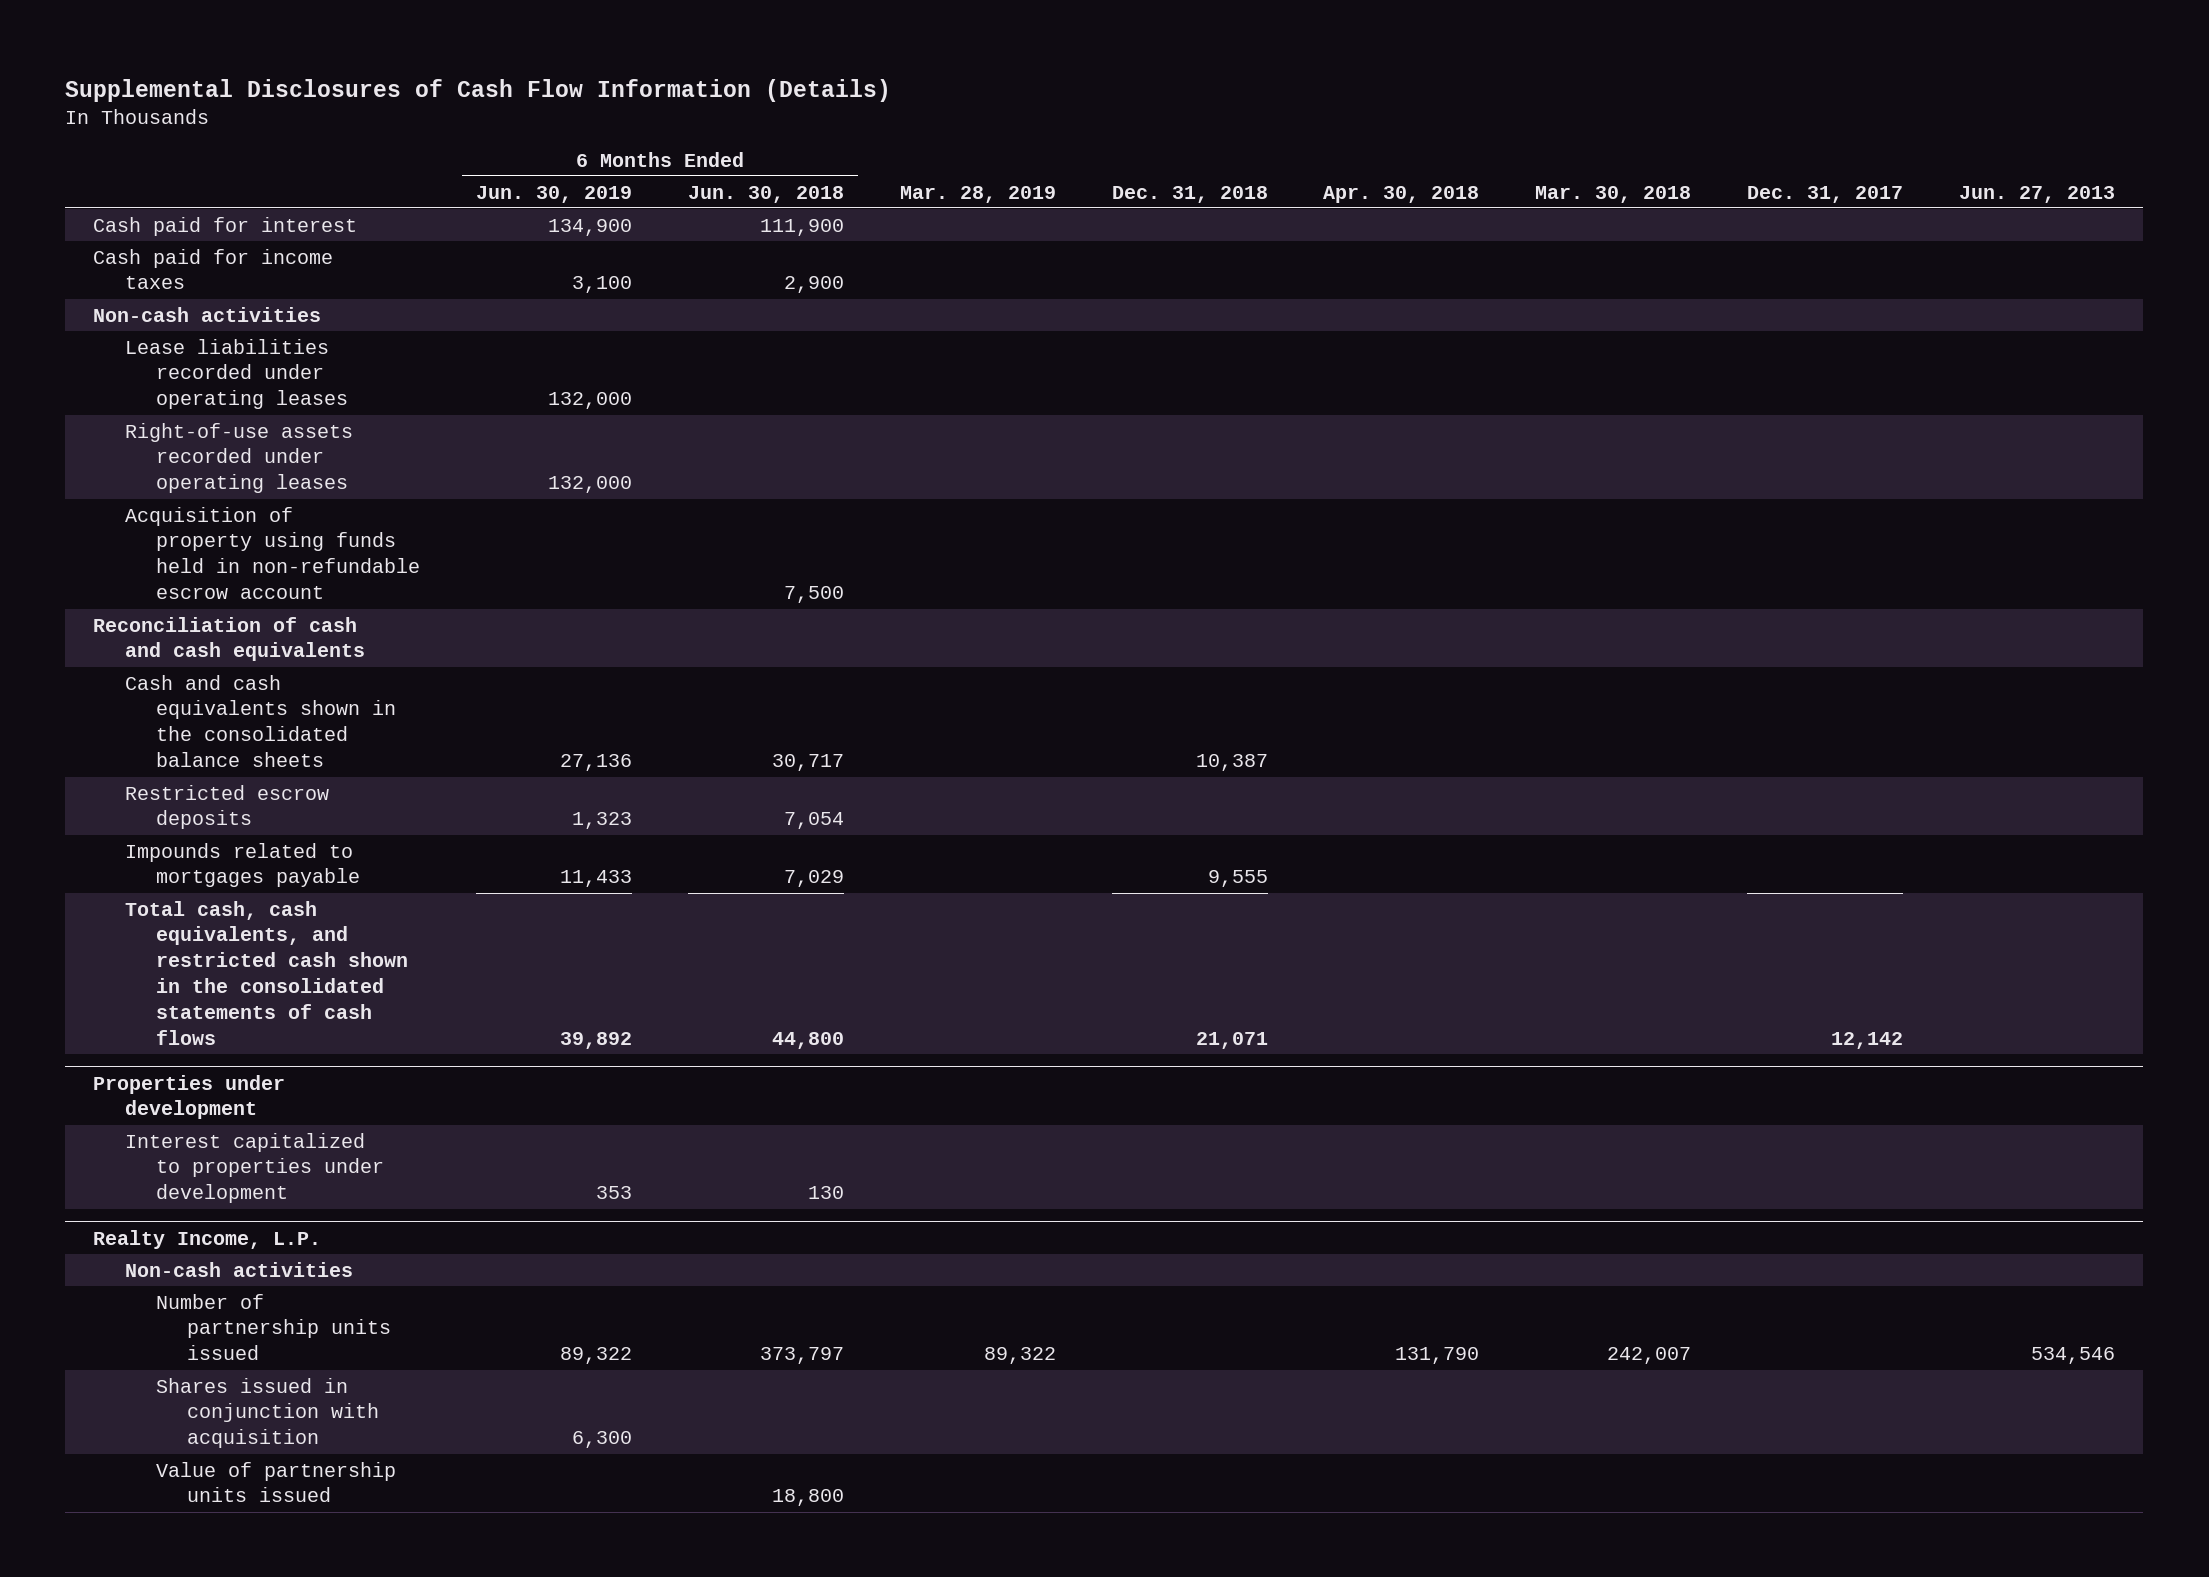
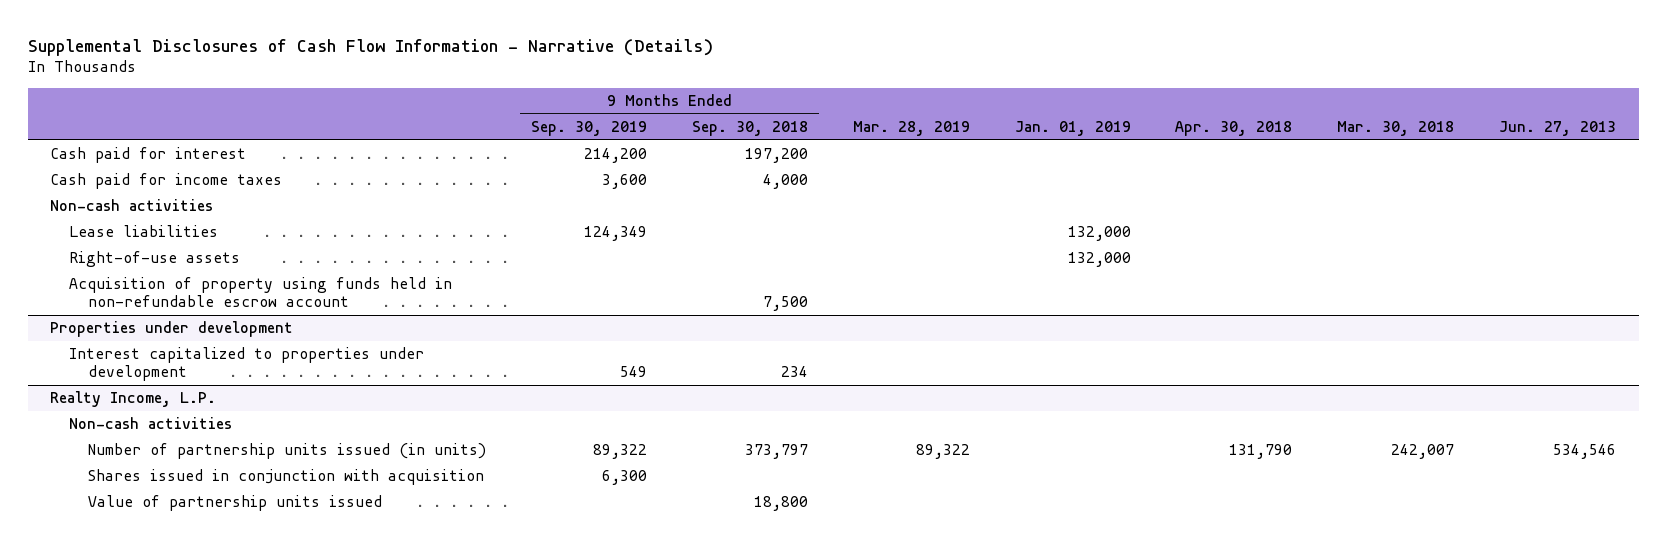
- Supplemental Disclosures of Cash Flow Information (Details)
+ Supplemental Disclosures of Cash Flow Information - Narrative (Details)
- | 6 Months Ended Jun. 30, 2019 | 6 Months Ended Jun. 30, 2018 | Mar. 28, 2019 | Dec. 31, 2018 | Apr. 30, 2018 | Mar. 30, 2018 | Dec. 31, 2017 | Jun. 27, 2013
+ | 9 Months Ended Sep. 30, 2019 | 9 Months Ended Sep. 30, 2018 | Mar. 28, 2019 | Jan. 01, 2019 | Apr. 30, 2018 | Mar. 30, 2018 | Jun. 27, 2013
- Lease liabilities recorded under operating leases | 132,000 | | | | | | |
- Right-of-use assets recorded under operating leases | 132,000 | | | | | | |
+ Lease liabilities | 124,349 | | | 132,000 | | |
+ Right-of-use assets | | | | 132,000 | | |
- Reconciliation of cash and cash equivalents
- Cash and cash equivalents shown in the consolidated balance sheets | 27,136 | 30,717 | | 10,387 | | | |
- Restricted escrow deposits | 1,323 | 7,054 | | | | | |
- Impounds related to mortgages payable | 11,433 | 7,029 | | 9,555 | | | |
- Total cash, cash equivalents, and restricted cash shown in the consolidated statements of cash flows | 39,892 | 44,800 | | 21,071 | | | 12,142 |
@ Realty Income, L.P.
- Number of partnership units issued | 89,322 | 373,797 | 89,322 | | 131,790 | 242,007 | | 534,546
+ Number of partnership units issued (in units) | 89,322 | 373,797 | 89,322 | | 131,790 | 242,007 | 534,546

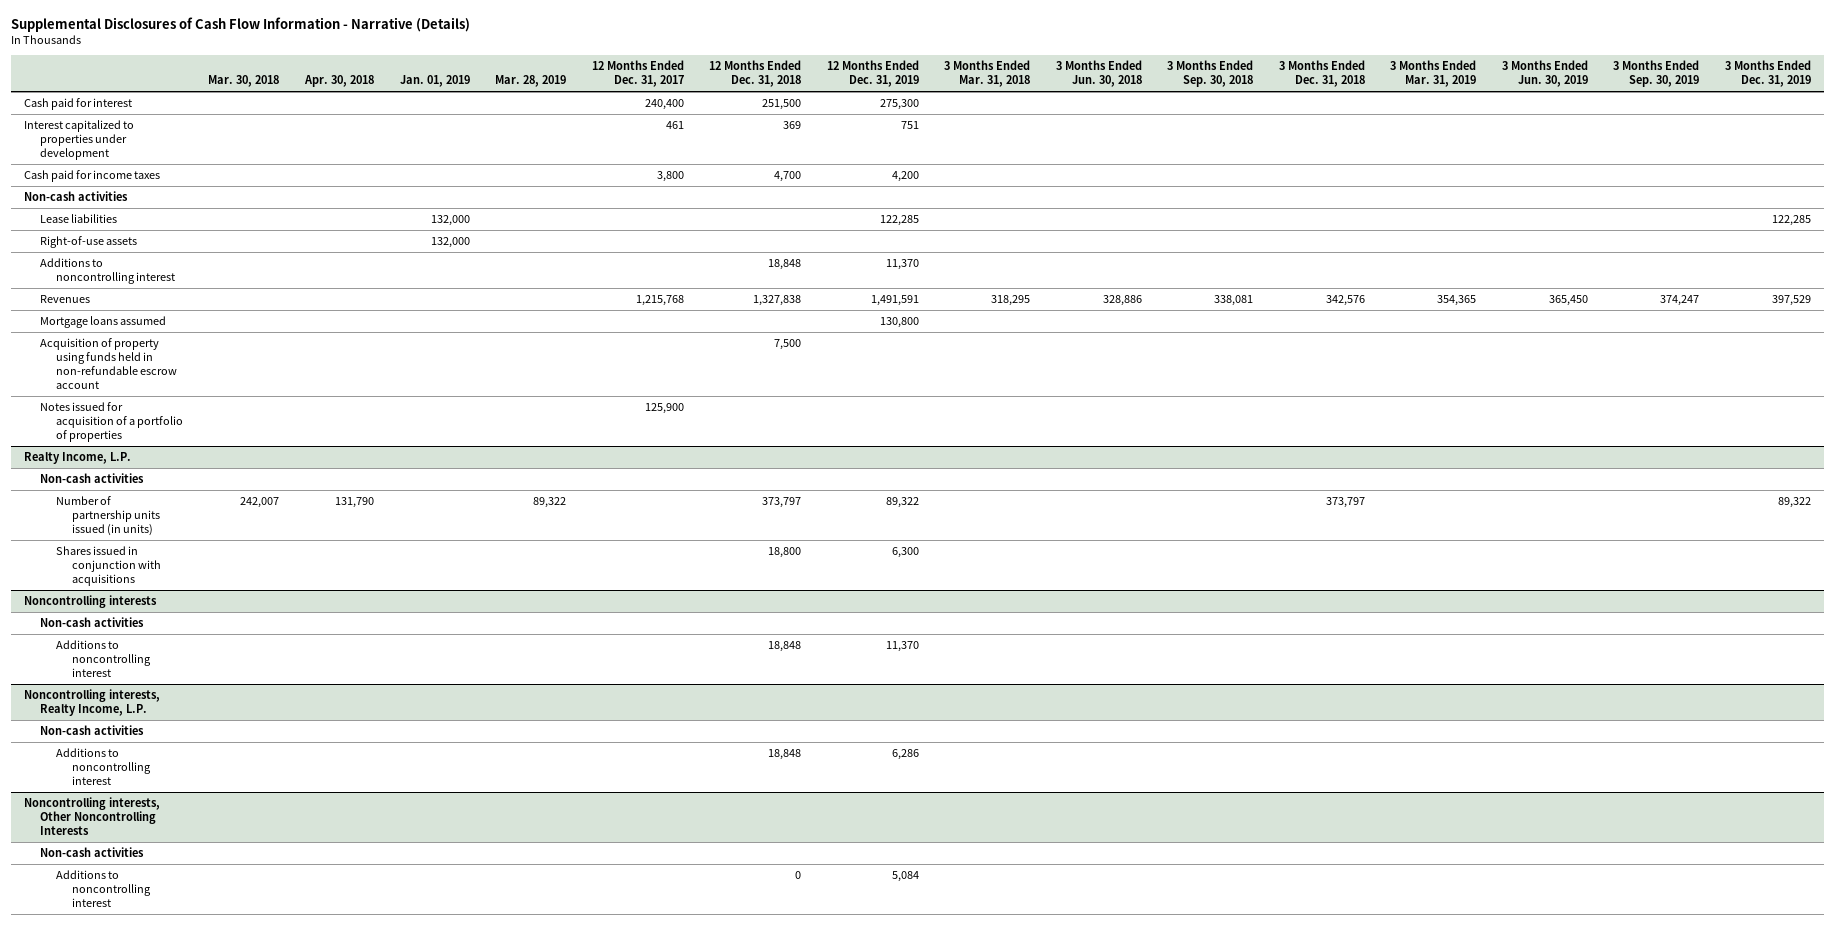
- | 9 Months Ended Sep. 30, 2019 | 9 Months Ended Sep. 30, 2018 | Mar. 28, 2019 | Jan. 01, 2019 | Apr. 30, 2018 | Mar. 30, 2018 | Jun. 27, 2013
+ | Mar. 30, 2018 | Apr. 30, 2018 | Jan. 01, 2019 | Mar. 28, 2019 | 12 Months Ended Dec. 31, 2017 | 12 Months Ended Dec. 31, 2018 | 12 Months Ended Dec. 31, 2019 | 3 Months Ended Mar. 31, 2018 | 3 Months Ended Jun. 30, 2018 | 3 Months Ended Sep. 30, 2018 | 3 Months Ended Dec. 31, 2018 | 3 Months Ended Mar. 31, 2019 | 3 Months Ended Jun. 30, 2019 | 3 Months Ended Sep. 30, 2019 | 3 Months Ended Dec. 31, 2019
+ Interest capitalized to properties under development | | | | | 461 | 369 | 751 | | | | | | | |
+ Additions to noncontrolling interest | | | | | | 18,848 | 11,370 | | | | | | | |
+ Revenues | | | | | 1,215,768 | 1,327,838 | 1,491,591 | 318,295 | 328,886 | 338,081 | 342,576 | 354,365 | 365,450 | 374,247 | 397,529
+ Mortgage loans assumed | | | | | | | 130,800 | | | | | | | |
- Properties under development
- Interest capitalized to properties under development | 549 | 234 | | | | |
+ Notes issued for acquisition of a portfolio of properties | | | | | 125,900 | | | | | | | | | |
@ Realty Income, L.P.
- Shares issued in conjunction with acquisition | 6,300 | | | | | |
- Value of partnership units issued | | 18,800 | | | | |
+ Shares issued in conjunction with acquisitions | | | | | | 18,800 | 6,300 | | | | | | | |
+ Noncontrolling interests
+ Non-cash activities
+ Additions to noncontrolling interest | | | | | | 18,848 | 11,370 | | | | | | | |
+ Noncontrolling interests, Realty Income, L.P.
+ Non-cash activities
+ Additions to noncontrolling interest | | | | | | 18,848 | 6,286 | | | | | | | |
+ Noncontrolling interests, Other Noncontrolling Interests
+ Non-cash activities
+ Additions to noncontrolling interest | | | | | | 0 | 5,084 | | | | | | | |

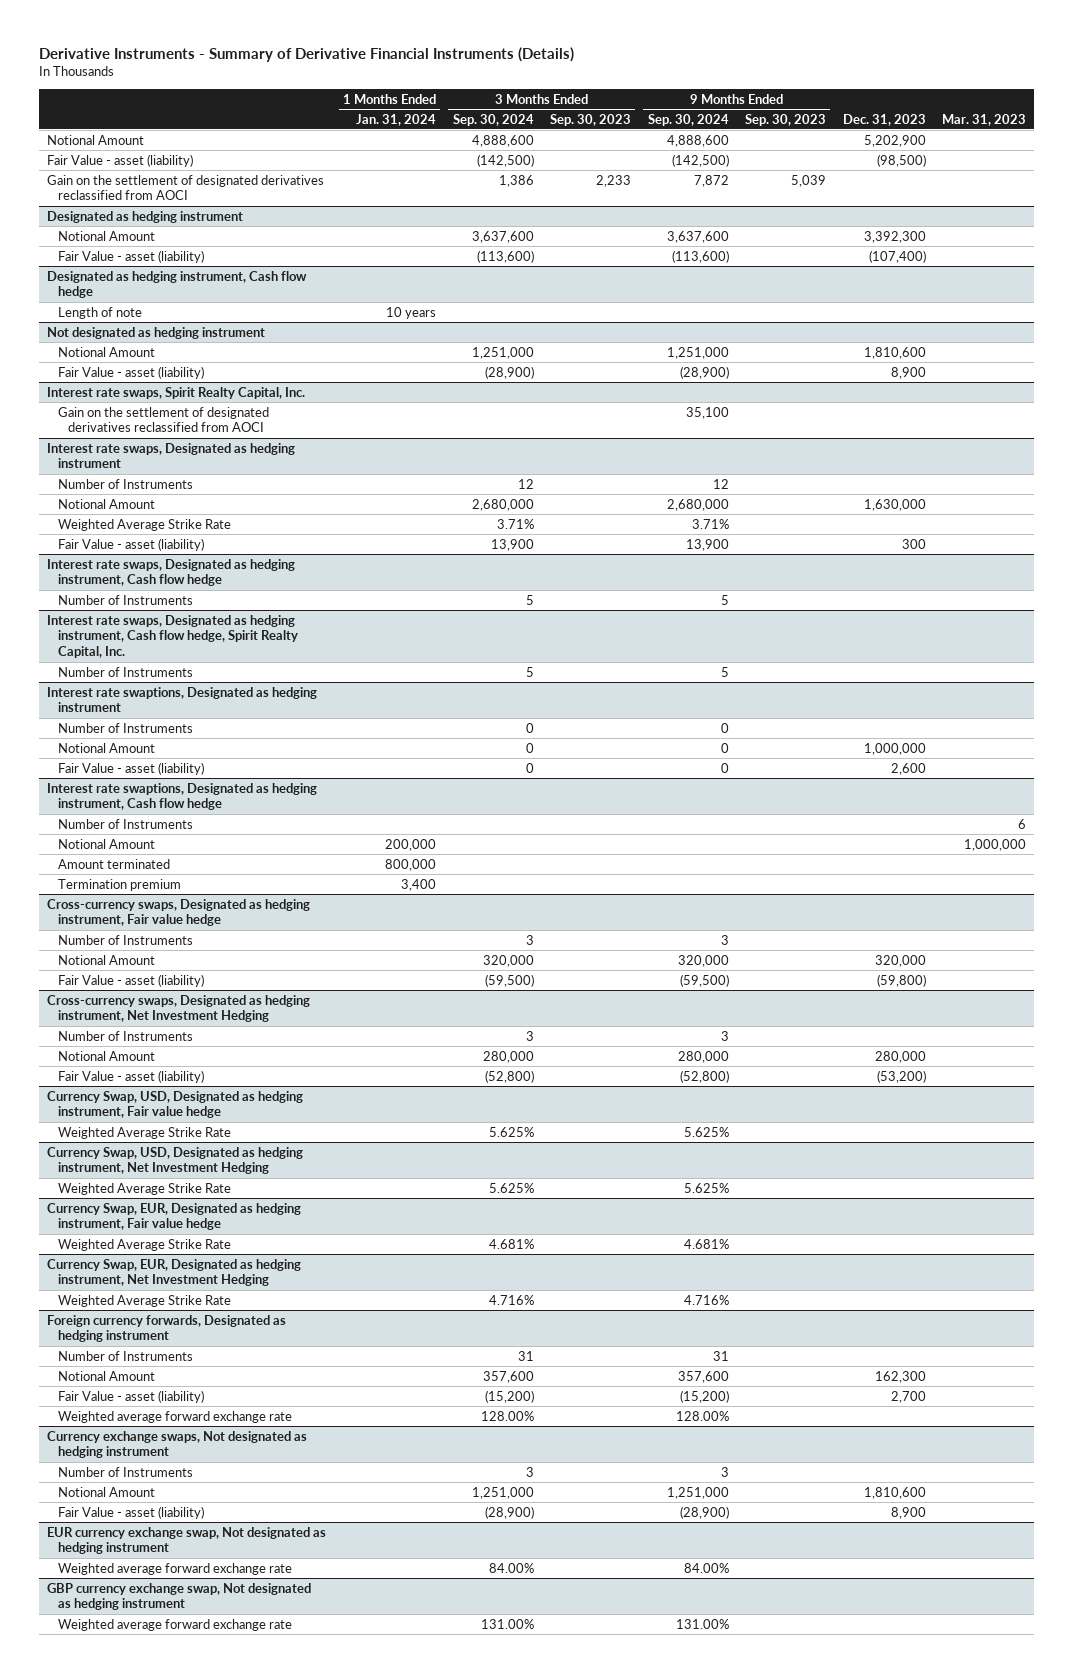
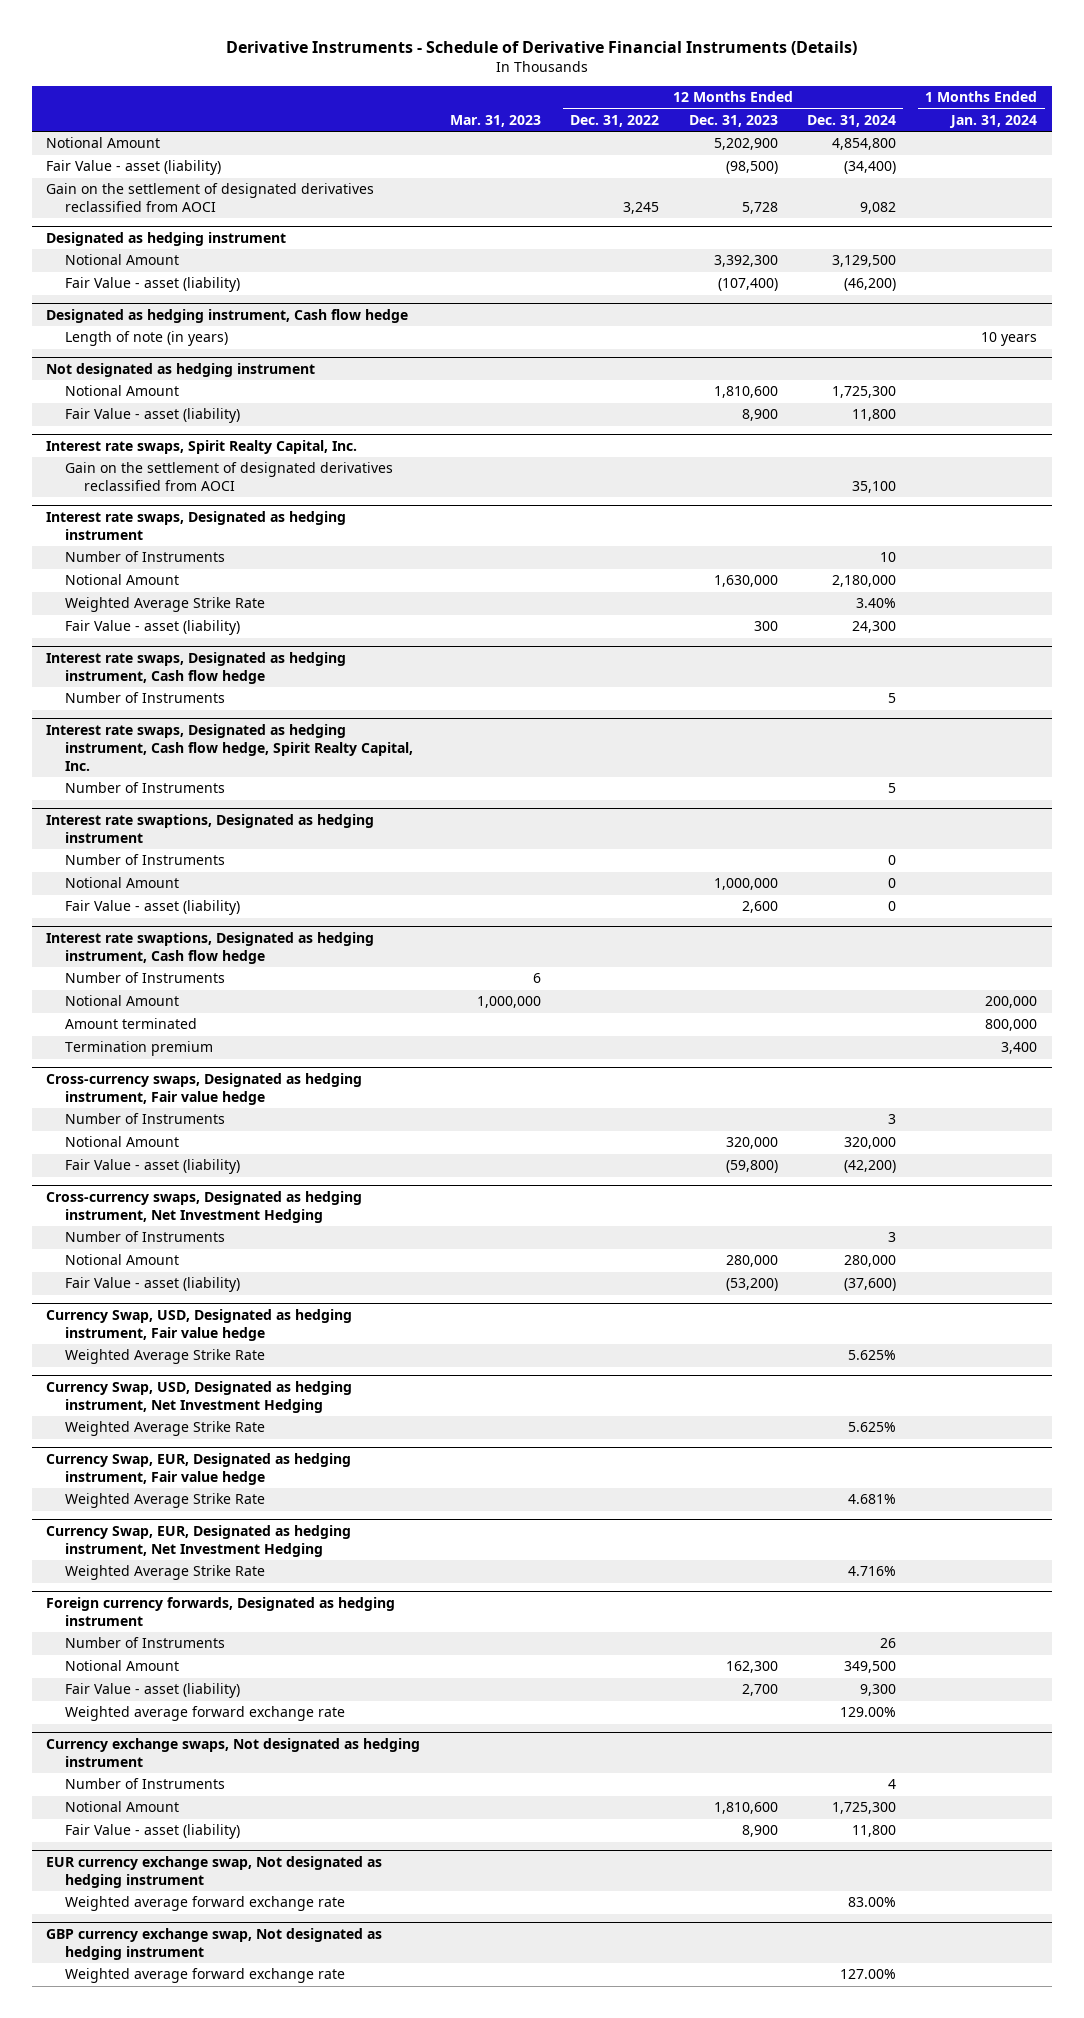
- Derivative Instruments - Summary of Derivative Financial Instruments (Details)
+ Derivative Instruments - Schedule of Derivative Financial Instruments (Details)
- | 1 Months Ended Jan. 31, 2024 | 3 Months Ended Sep. 30, 2024 | 3 Months Ended Sep. 30, 2023 | 9 Months Ended Sep. 30, 2024 | 9 Months Ended Sep. 30, 2023 | Dec. 31, 2023 | Mar. 31, 2023
+ | Mar. 31, 2023 | 12 Months Ended Dec. 31, 2022 | 12 Months Ended Dec. 31, 2023 | 12 Months Ended Dec. 31, 2024 | 1 Months Ended Jan. 31, 2024
@ Designated as hedging instrument, Cash flow hedge
- Length of note | 10 years | | | | | |
+ Length of note (in years) | | | | | 10 years

